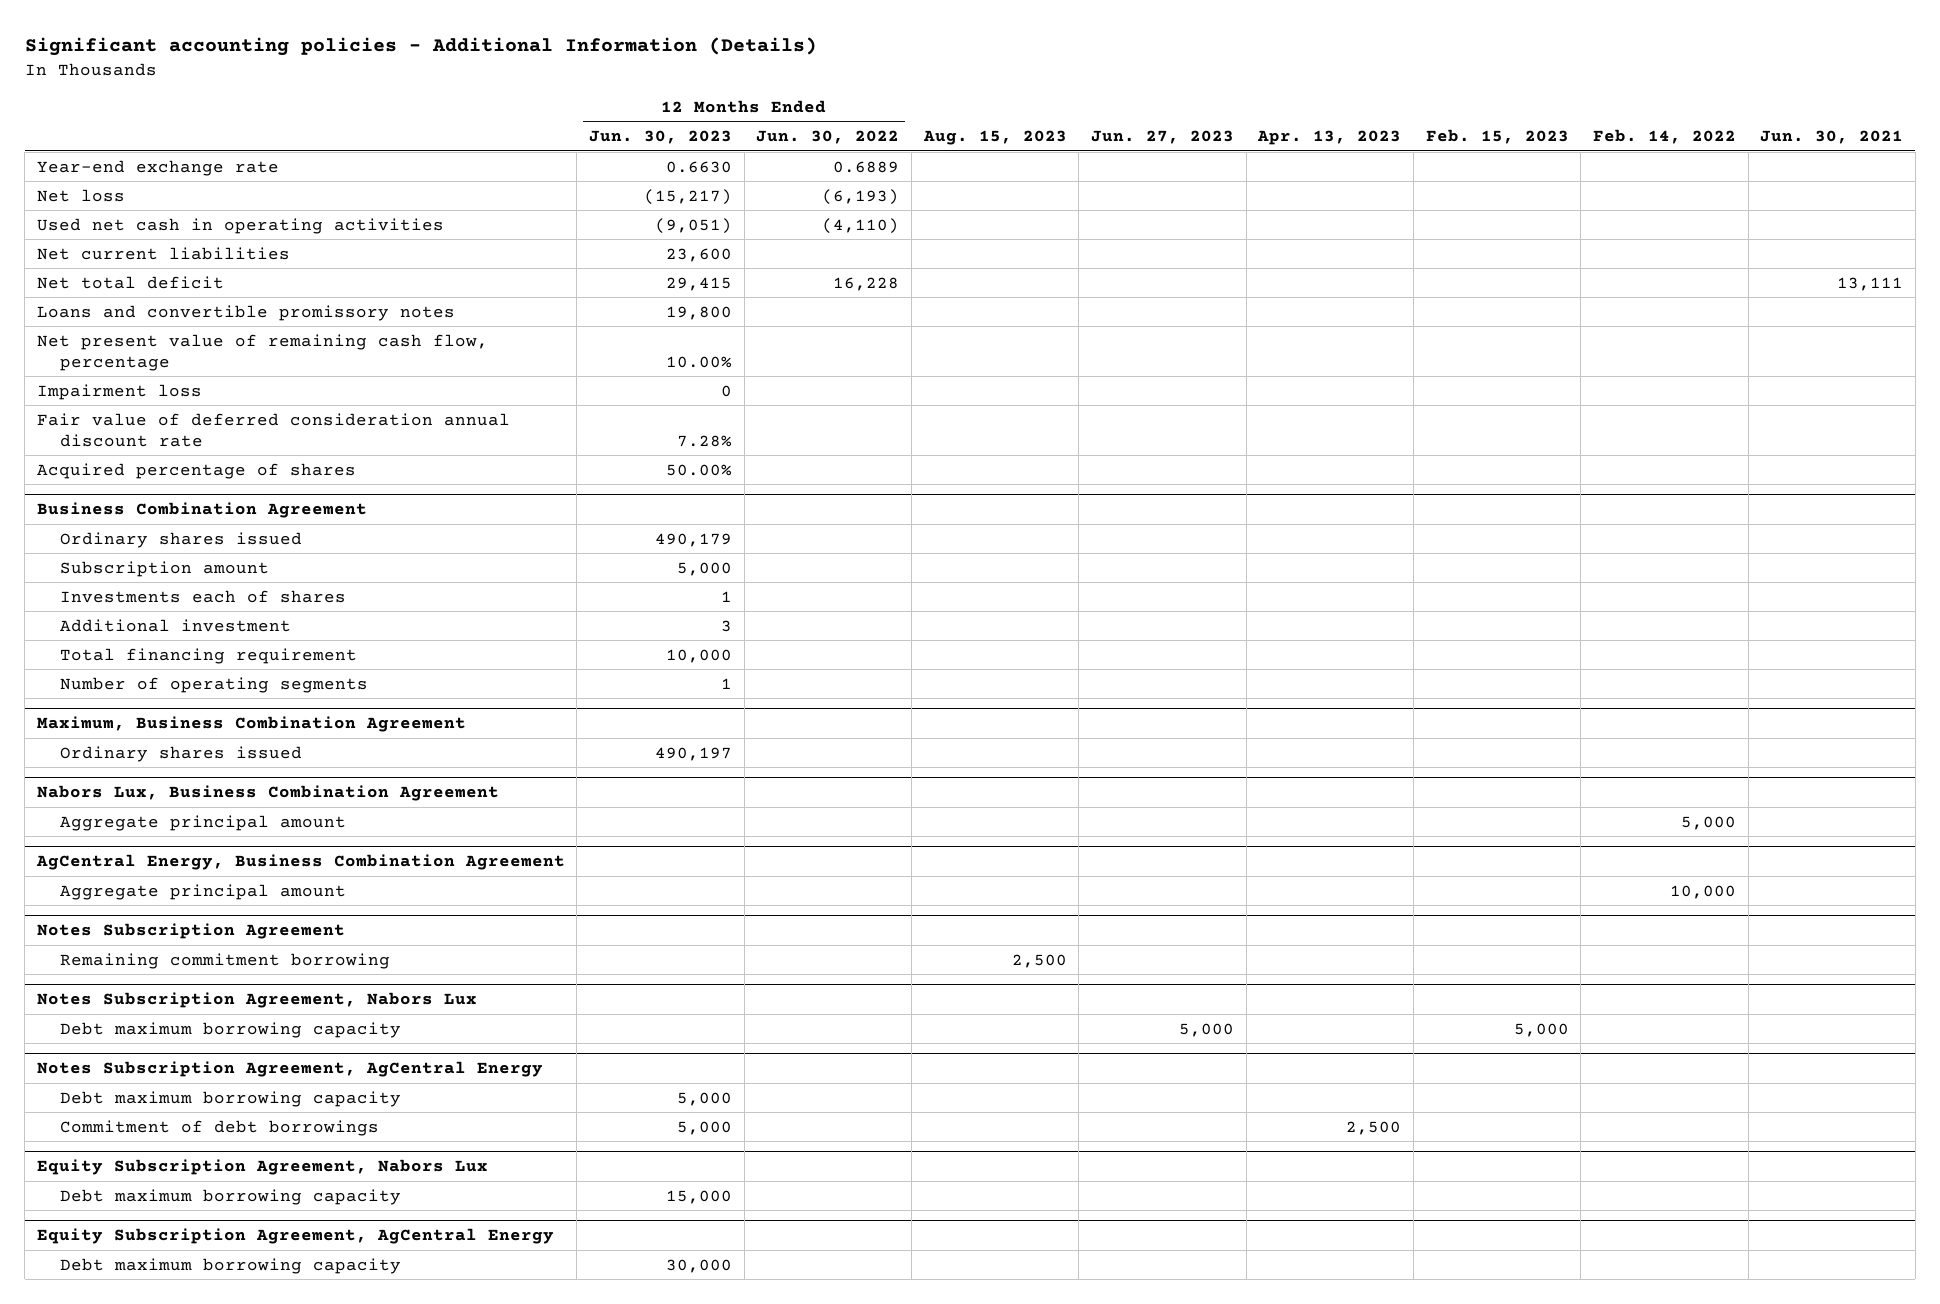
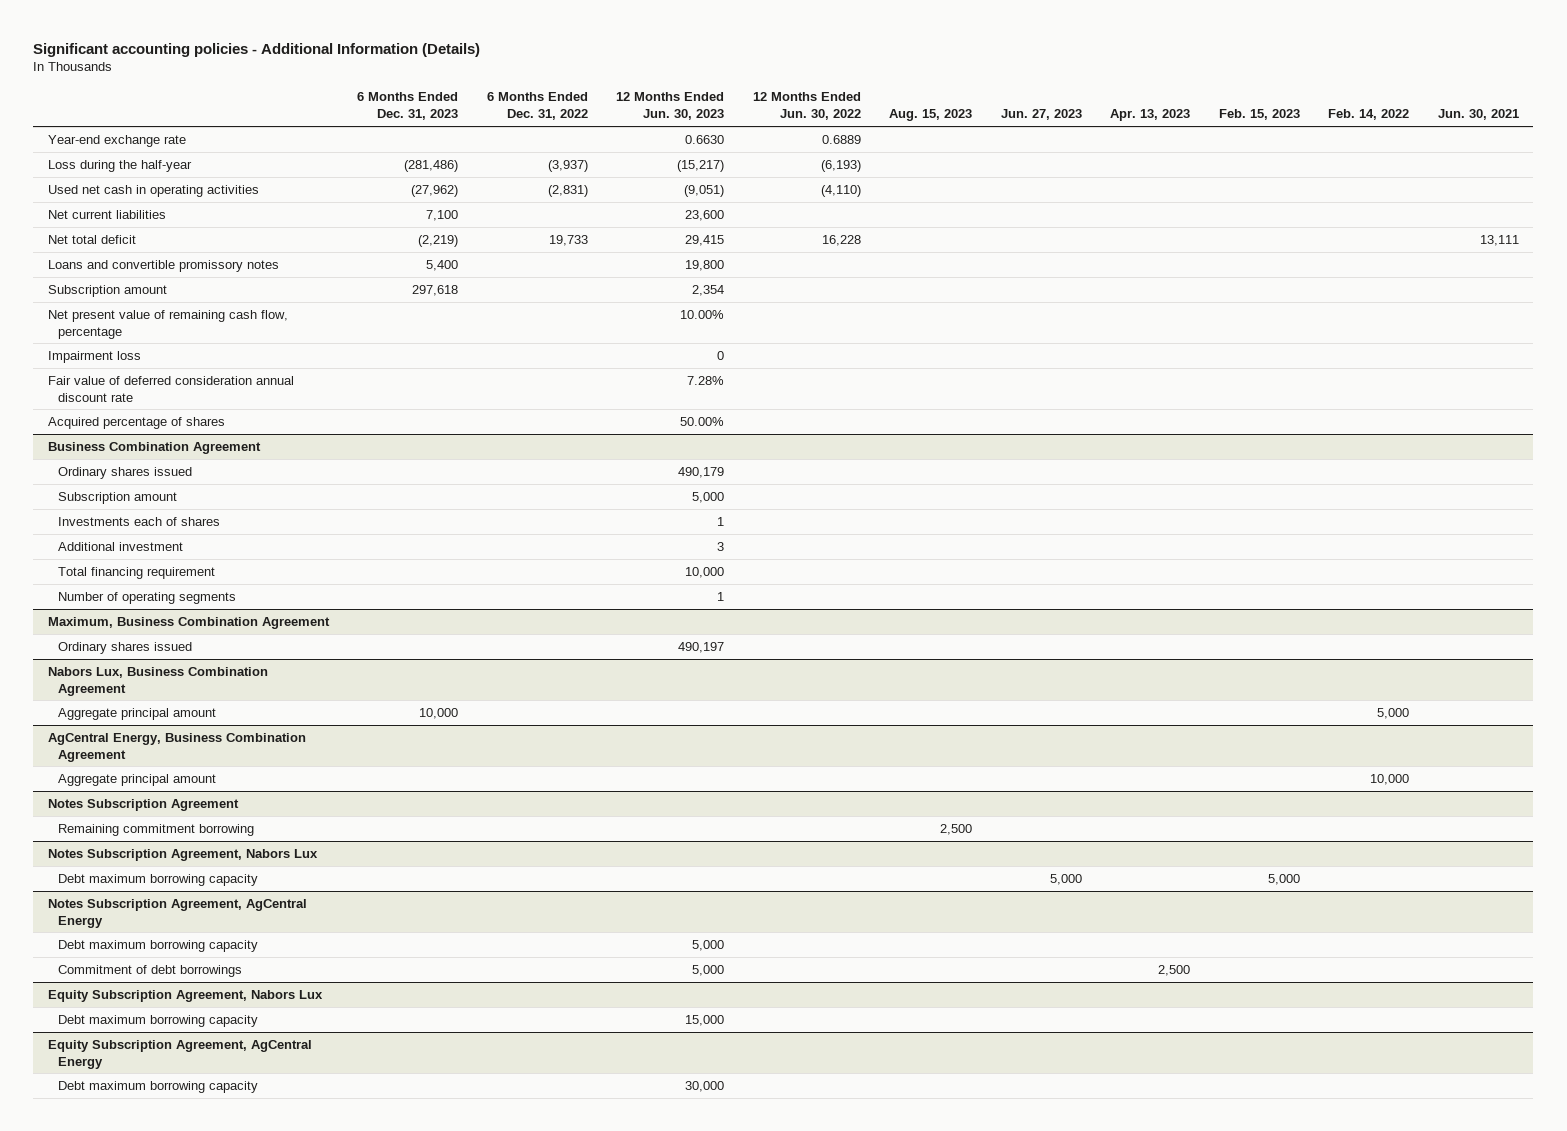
- | 12 Months Ended Jun. 30, 2023 | 12 Months Ended Jun. 30, 2022 | Aug. 15, 2023 | Jun. 27, 2023 | Apr. 13, 2023 | Feb. 15, 2023 | Feb. 14, 2022 | Jun. 30, 2021
+ | 6 Months Ended Dec. 31, 2023 | 6 Months Ended Dec. 31, 2022 | 12 Months Ended Jun. 30, 2023 | 12 Months Ended Jun. 30, 2022 | Aug. 15, 2023 | Jun. 27, 2023 | Apr. 13, 2023 | Feb. 15, 2023 | Feb. 14, 2022 | Jun. 30, 2021
- Net loss | (15,217) | (6,193) | | | | | |
+ Loss during the half-year | (281,486) | (3,937) | (15,217) | (6,193) | | | | | |
+ Subscription amount | 297,618 | | 2,354 | | | | | | |

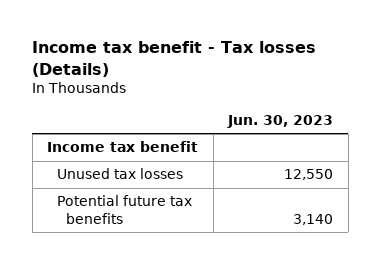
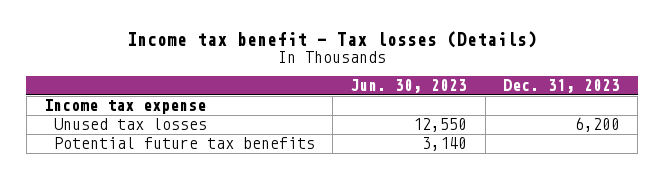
- | Jun. 30, 2023
+ | Jun. 30, 2023 | Dec. 31, 2023
- Income tax benefit
+ Income tax expense

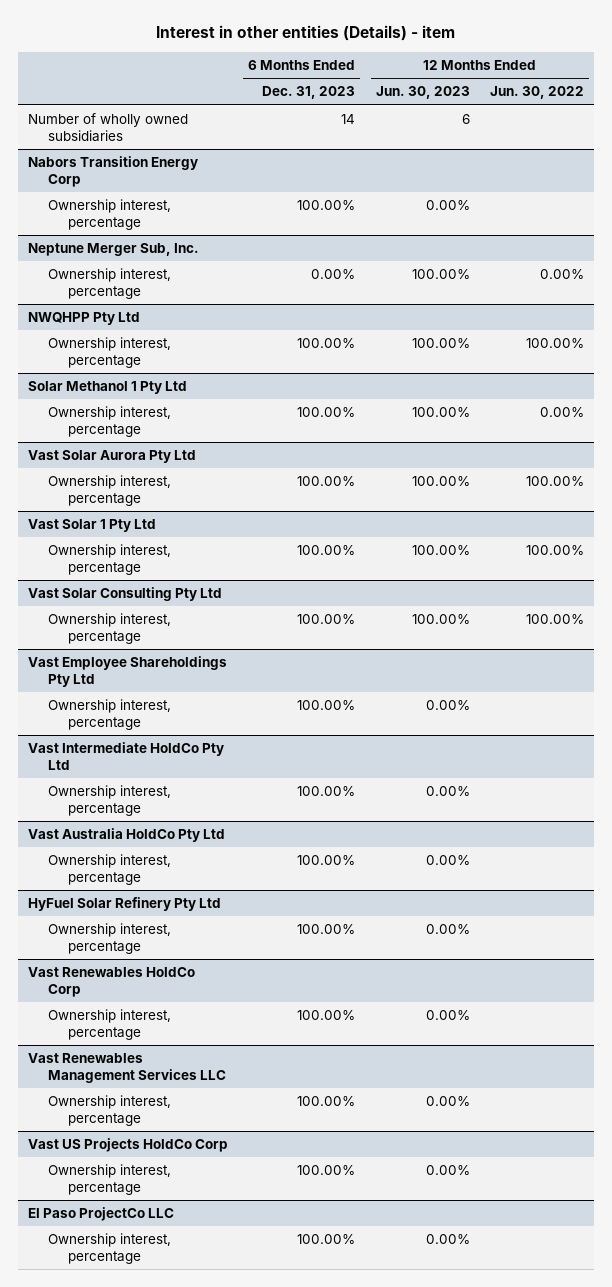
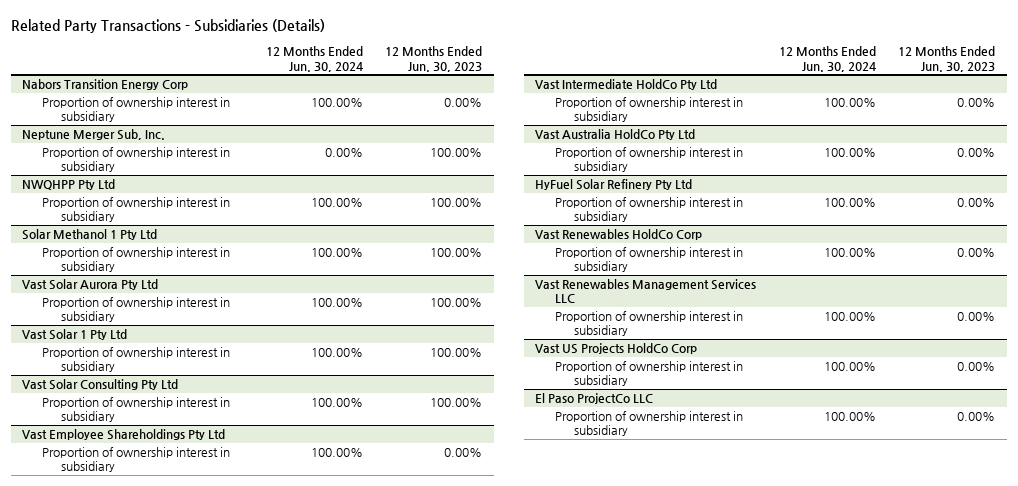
- Interest in other entities (Details) - item
+ Related Party Transactions - Subsidiaries (Details)
- | 6 Months Ended Dec. 31, 2023 | 12 Months Ended Jun. 30, 2023 | 12 Months Ended Jun. 30, 2022
+ | 12 Months Ended Jun. 30, 2024 | 12 Months Ended Jun. 30, 2023
- Number of wholly owned subsidiaries | 14 | 6 |
@ Nabors Transition Energy Corp
- Ownership interest, percentage | 100.00% | 0.00% |
+ Proportion of ownership interest in subsidiary | 100.00% | 0.00%
@ Neptune Merger Sub, Inc.
- Ownership interest, percentage | 0.00% | 100.00% | 0.00%
+ Proportion of ownership interest in subsidiary | 0.00% | 100.00%
@ NWQHPP Pty Ltd
- Ownership interest, percentage | 100.00% | 100.00% | 100.00%
+ Proportion of ownership interest in subsidiary | 100.00% | 100.00%
@ Solar Methanol 1 Pty Ltd
- Ownership interest, percentage | 100.00% | 100.00% | 0.00%
+ Proportion of ownership interest in subsidiary | 100.00% | 100.00%
@ Vast Solar Aurora Pty Ltd
- Ownership interest, percentage | 100.00% | 100.00% | 100.00%
+ Proportion of ownership interest in subsidiary | 100.00% | 100.00%
@ Vast Solar 1 Pty Ltd
- Ownership interest, percentage | 100.00% | 100.00% | 100.00%
+ Proportion of ownership interest in subsidiary | 100.00% | 100.00%
@ Vast Solar Consulting Pty Ltd
- Ownership interest, percentage | 100.00% | 100.00% | 100.00%
+ Proportion of ownership interest in subsidiary | 100.00% | 100.00%
@ Vast Employee Shareholdings Pty Ltd
- Ownership interest, percentage | 100.00% | 0.00% |
+ Proportion of ownership interest in subsidiary | 100.00% | 0.00%
@ Vast Intermediate HoldCo Pty Ltd
- Ownership interest, percentage | 100.00% | 0.00% |
+ Proportion of ownership interest in subsidiary | 100.00% | 0.00%
@ Vast Australia HoldCo Pty Ltd
- Ownership interest, percentage | 100.00% | 0.00% |
+ Proportion of ownership interest in subsidiary | 100.00% | 0.00%
@ HyFuel Solar Refinery Pty Ltd
- Ownership interest, percentage | 100.00% | 0.00% |
+ Proportion of ownership interest in subsidiary | 100.00% | 0.00%
@ Vast Renewables HoldCo Corp
- Ownership interest, percentage | 100.00% | 0.00% |
+ Proportion of ownership interest in subsidiary | 100.00% | 0.00%
@ Vast Renewables Management Services LLC
- Ownership interest, percentage | 100.00% | 0.00% |
+ Proportion of ownership interest in subsidiary | 100.00% | 0.00%
@ Vast US Projects HoldCo Corp
- Ownership interest, percentage | 100.00% | 0.00% |
+ Proportion of ownership interest in subsidiary | 100.00% | 0.00%
@ El Paso ProjectCo LLC
- Ownership interest, percentage | 100.00% | 0.00% |
+ Proportion of ownership interest in subsidiary | 100.00% | 0.00%

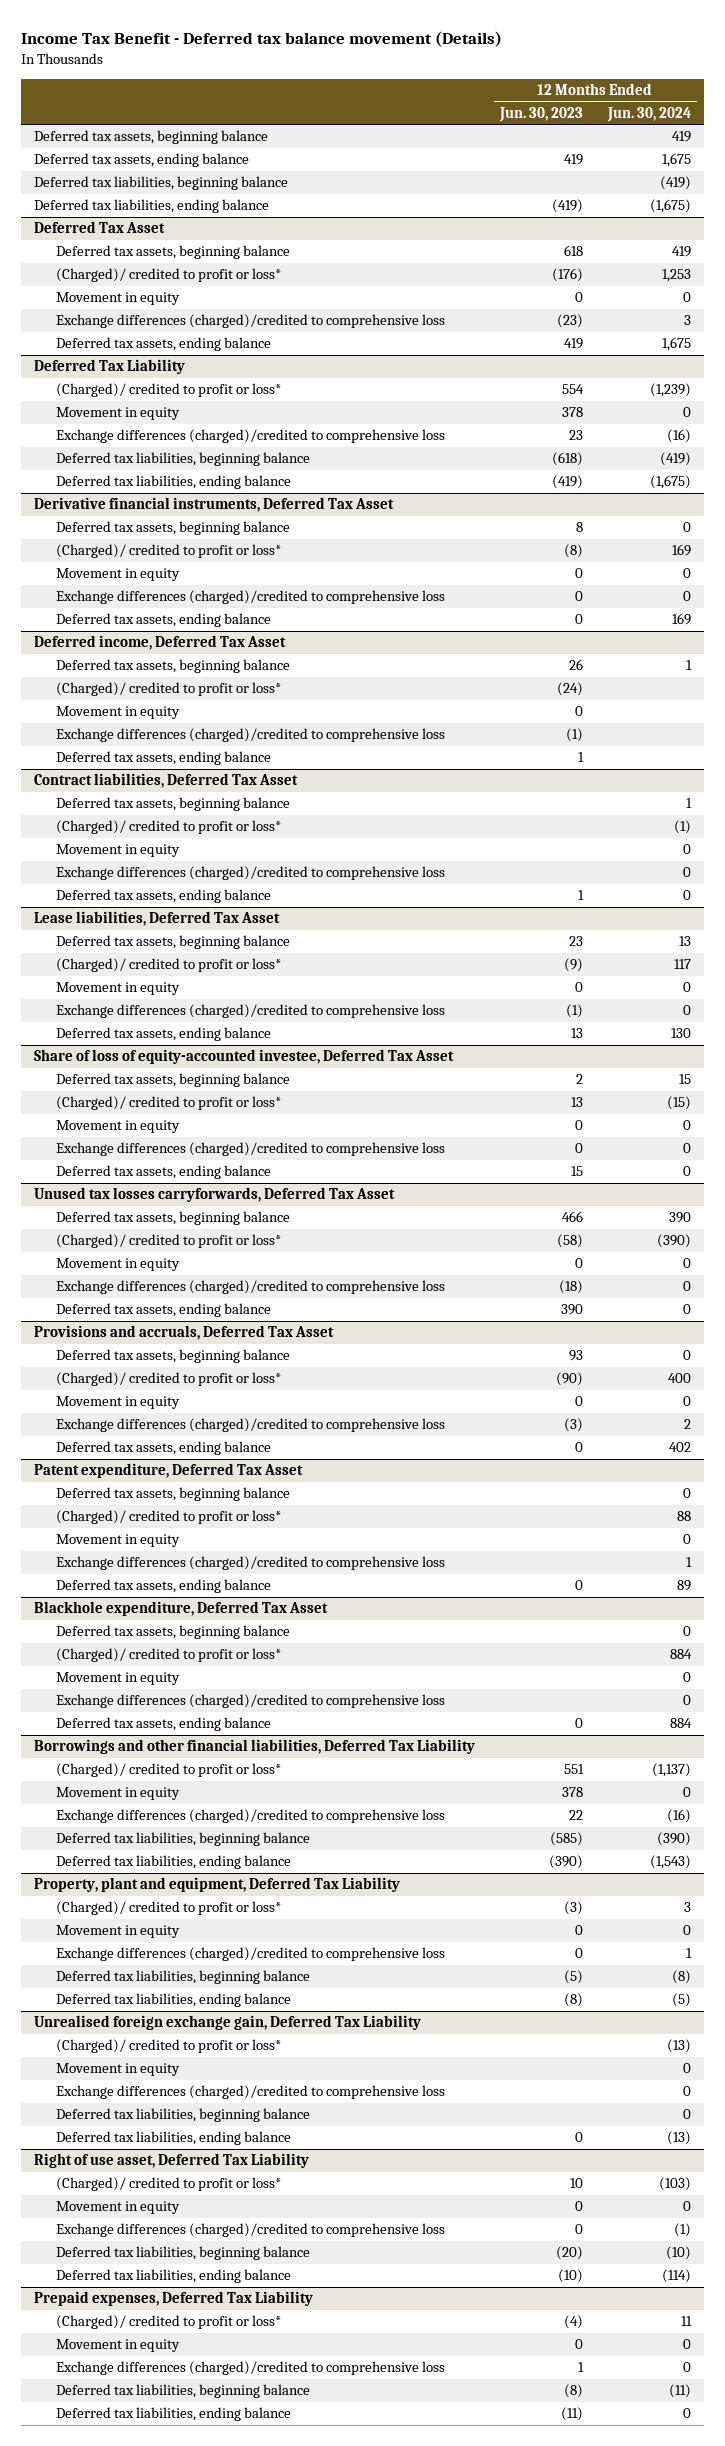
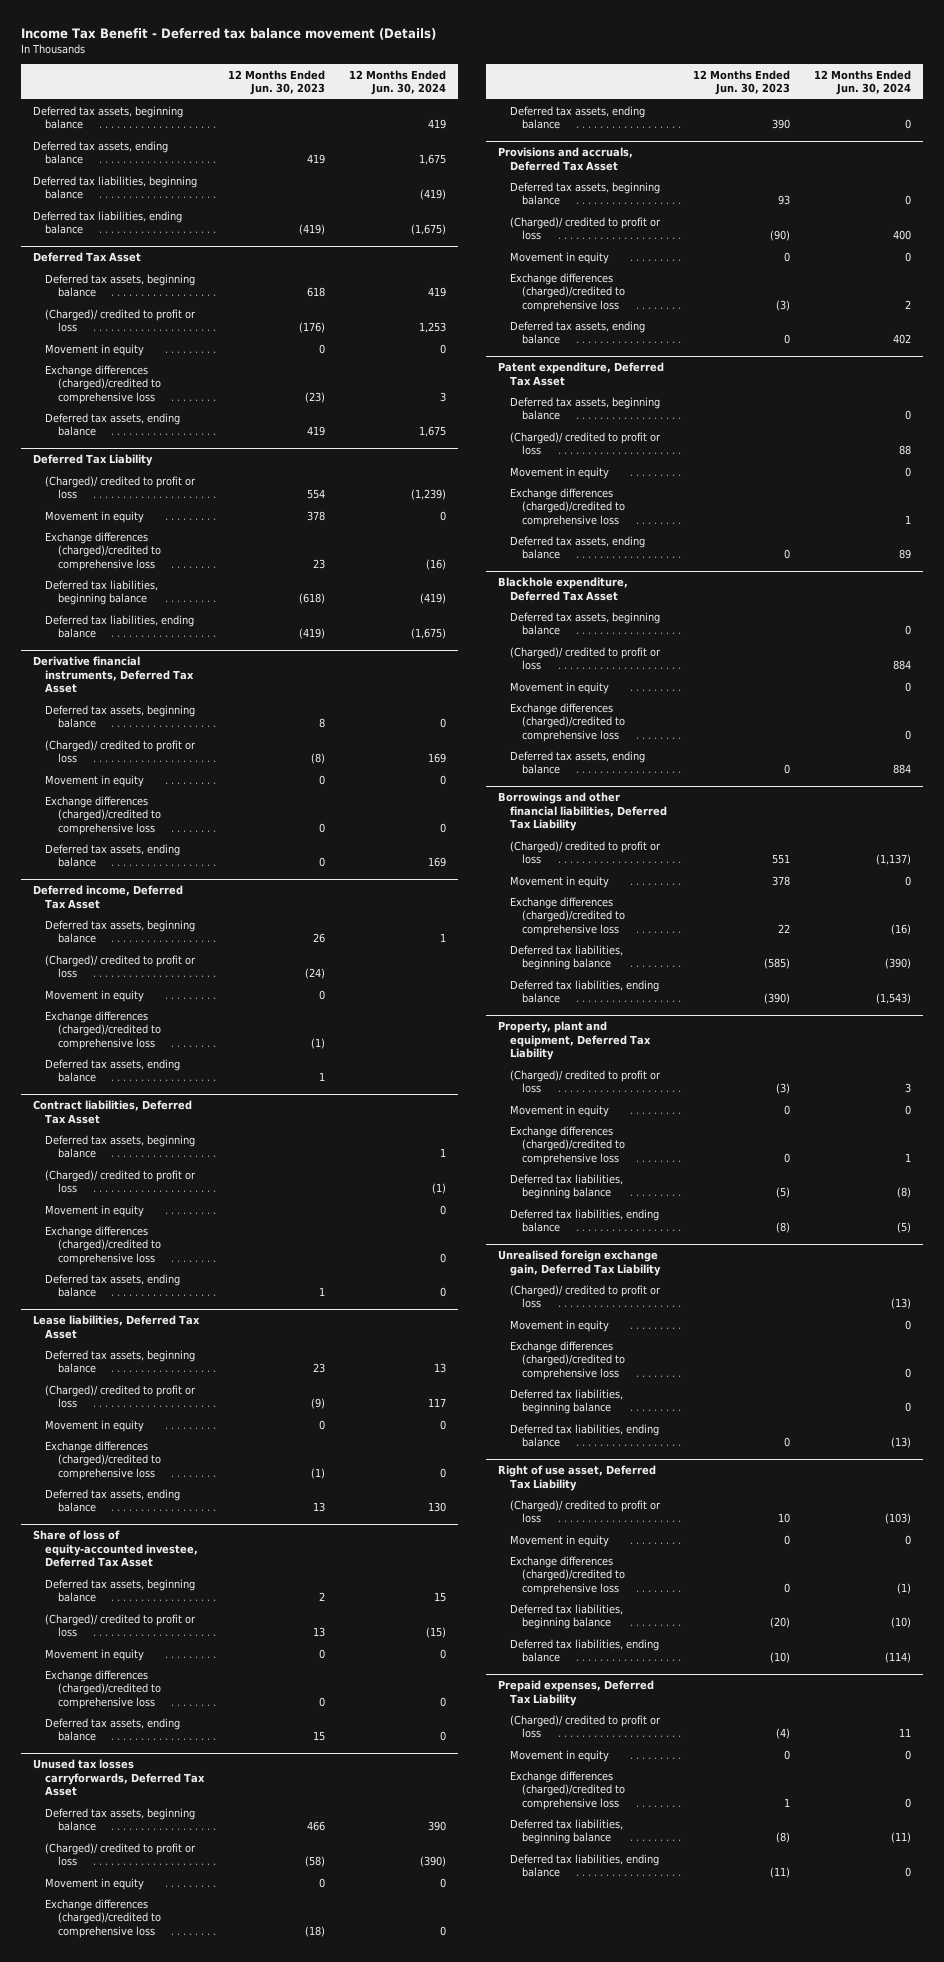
@ Deferred Tax Asset
- (Charged)/ credited to profit or loss* | (176) | 1,253
+ (Charged)/ credited to profit or loss | (176) | 1,253
@ Deferred Tax Liability
- (Charged)/ credited to profit or loss* | 554 | (1,239)
+ (Charged)/ credited to profit or loss | 554 | (1,239)
@ Derivative financial instruments, Deferred Tax Asset
- (Charged)/ credited to profit or loss* | (8) | 169
+ (Charged)/ credited to profit or loss | (8) | 169
@ Deferred income, Deferred Tax Asset
- (Charged)/ credited to profit or loss* | (24) |
+ (Charged)/ credited to profit or loss | (24) |
@ Contract liabilities, Deferred Tax Asset
- (Charged)/ credited to profit or loss* | | (1)
+ (Charged)/ credited to profit or loss | | (1)
@ Lease liabilities, Deferred Tax Asset
- (Charged)/ credited to profit or loss* | (9) | 117
+ (Charged)/ credited to profit or loss | (9) | 117
@ Share of loss of equity-accounted investee, Deferred Tax Asset
- (Charged)/ credited to profit or loss* | 13 | (15)
+ (Charged)/ credited to profit or loss | 13 | (15)
@ Unused tax losses carryforwards, Deferred Tax Asset
- (Charged)/ credited to profit or loss* | (58) | (390)
+ (Charged)/ credited to profit or loss | (58) | (390)
@ Provisions and accruals, Deferred Tax Asset
- (Charged)/ credited to profit or loss* | (90) | 400
+ (Charged)/ credited to profit or loss | (90) | 400
@ Patent expenditure, Deferred Tax Asset
- (Charged)/ credited to profit or loss* | | 88
+ (Charged)/ credited to profit or loss | | 88
@ Blackhole expenditure, Deferred Tax Asset
- (Charged)/ credited to profit or loss* | | 884
+ (Charged)/ credited to profit or loss | | 884
@ Borrowings and other financial liabilities, Deferred Tax Liability
- (Charged)/ credited to profit or loss* | 551 | (1,137)
+ (Charged)/ credited to profit or loss | 551 | (1,137)
@ Property, plant and equipment, Deferred Tax Liability
- (Charged)/ credited to profit or loss* | (3) | 3
+ (Charged)/ credited to profit or loss | (3) | 3
@ Unrealised foreign exchange gain, Deferred Tax Liability
- (Charged)/ credited to profit or loss* | | (13)
+ (Charged)/ credited to profit or loss | | (13)
@ Right of use asset, Deferred Tax Liability
- (Charged)/ credited to profit or loss* | 10 | (103)
+ (Charged)/ credited to profit or loss | 10 | (103)
@ Prepaid expenses, Deferred Tax Liability
- (Charged)/ credited to profit or loss* | (4) | 11
+ (Charged)/ credited to profit or loss | (4) | 11

